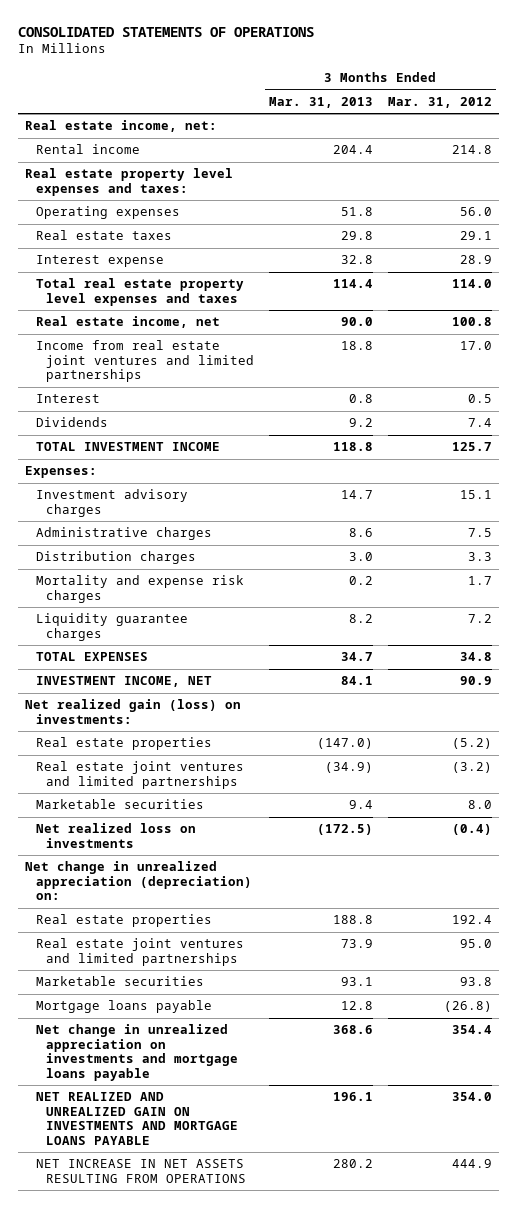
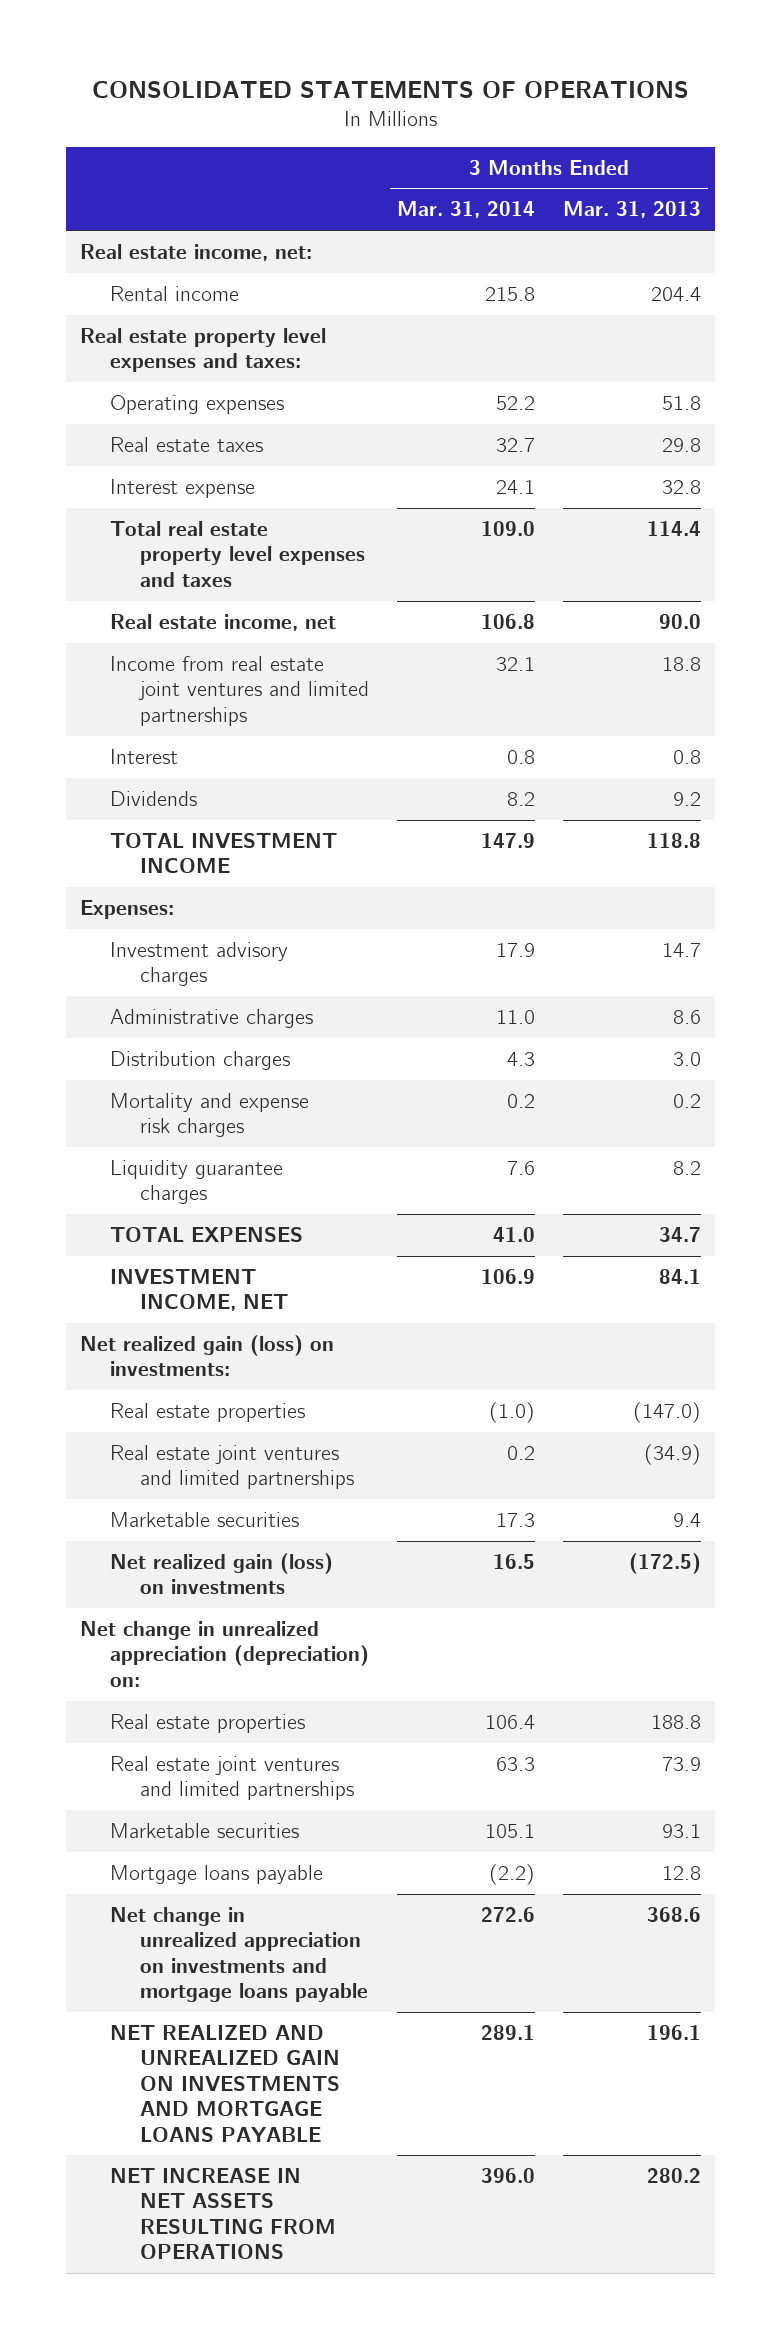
- | 3 Months Ended Mar. 31, 2013 | 3 Months Ended Mar. 31, 2012
+ | 3 Months Ended Mar. 31, 2014 | 3 Months Ended Mar. 31, 2013
- Net realized loss on investments | (172.5) | (0.4)
+ Net realized gain (loss) on investments | 16.5 | (172.5)

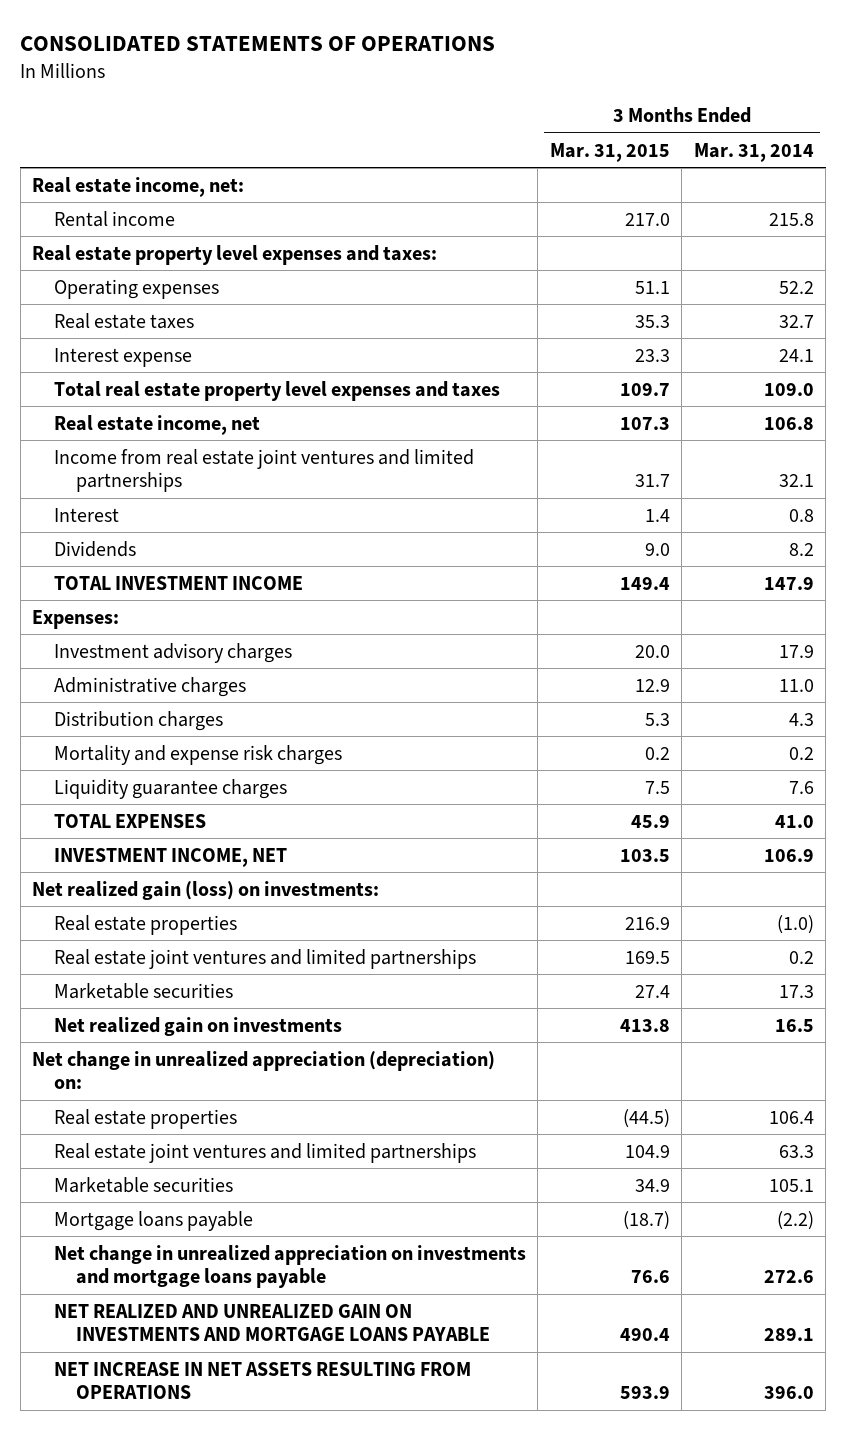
- | 3 Months Ended Mar. 31, 2014 | 3 Months Ended Mar. 31, 2013
+ | 3 Months Ended Mar. 31, 2015 | 3 Months Ended Mar. 31, 2014
- Net realized gain (loss) on investments | 16.5 | (172.5)
+ Net realized gain on investments | 413.8 | 16.5

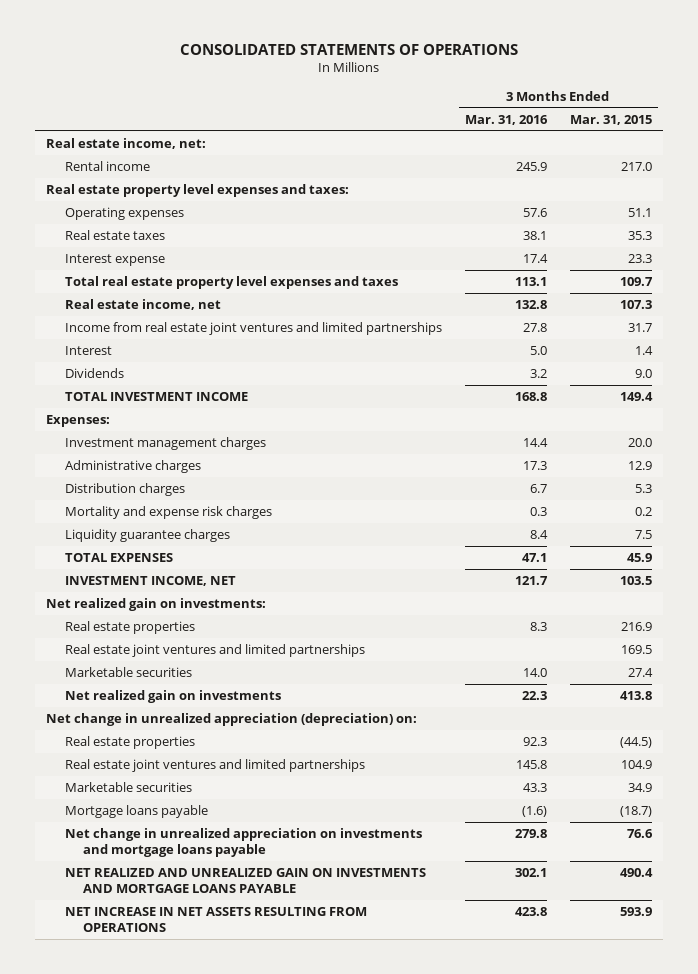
- | 3 Months Ended Mar. 31, 2015 | 3 Months Ended Mar. 31, 2014
+ | 3 Months Ended Mar. 31, 2016 | 3 Months Ended Mar. 31, 2015
- Investment advisory charges | 20.0 | 17.9
+ Investment management charges | 14.4 | 20.0
- Net realized gain (loss) on investments:
+ Net realized gain on investments:

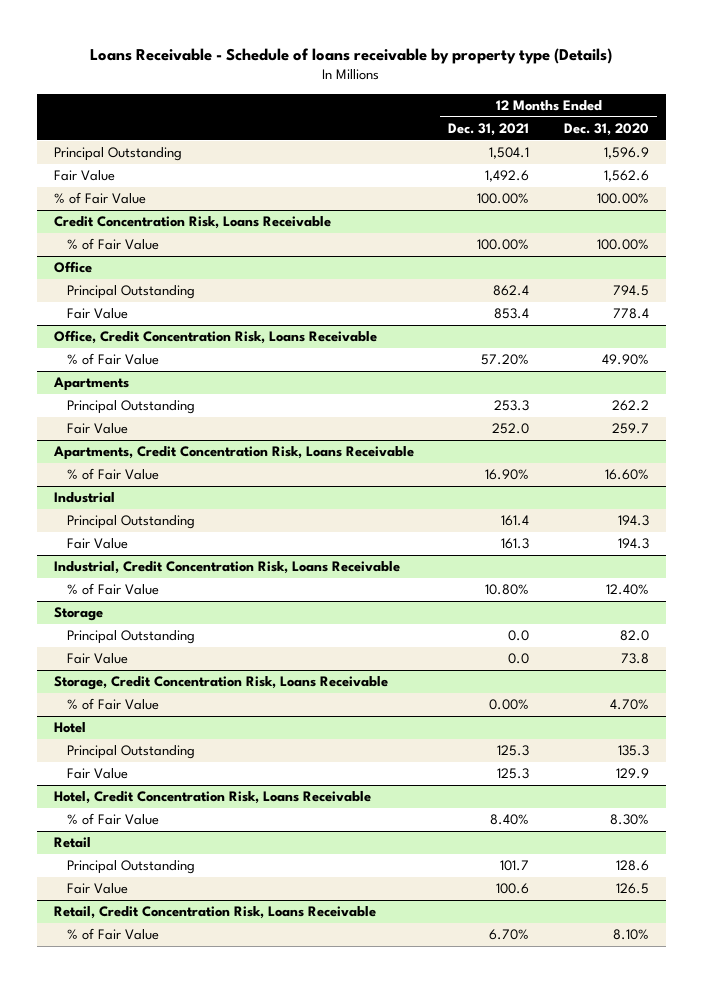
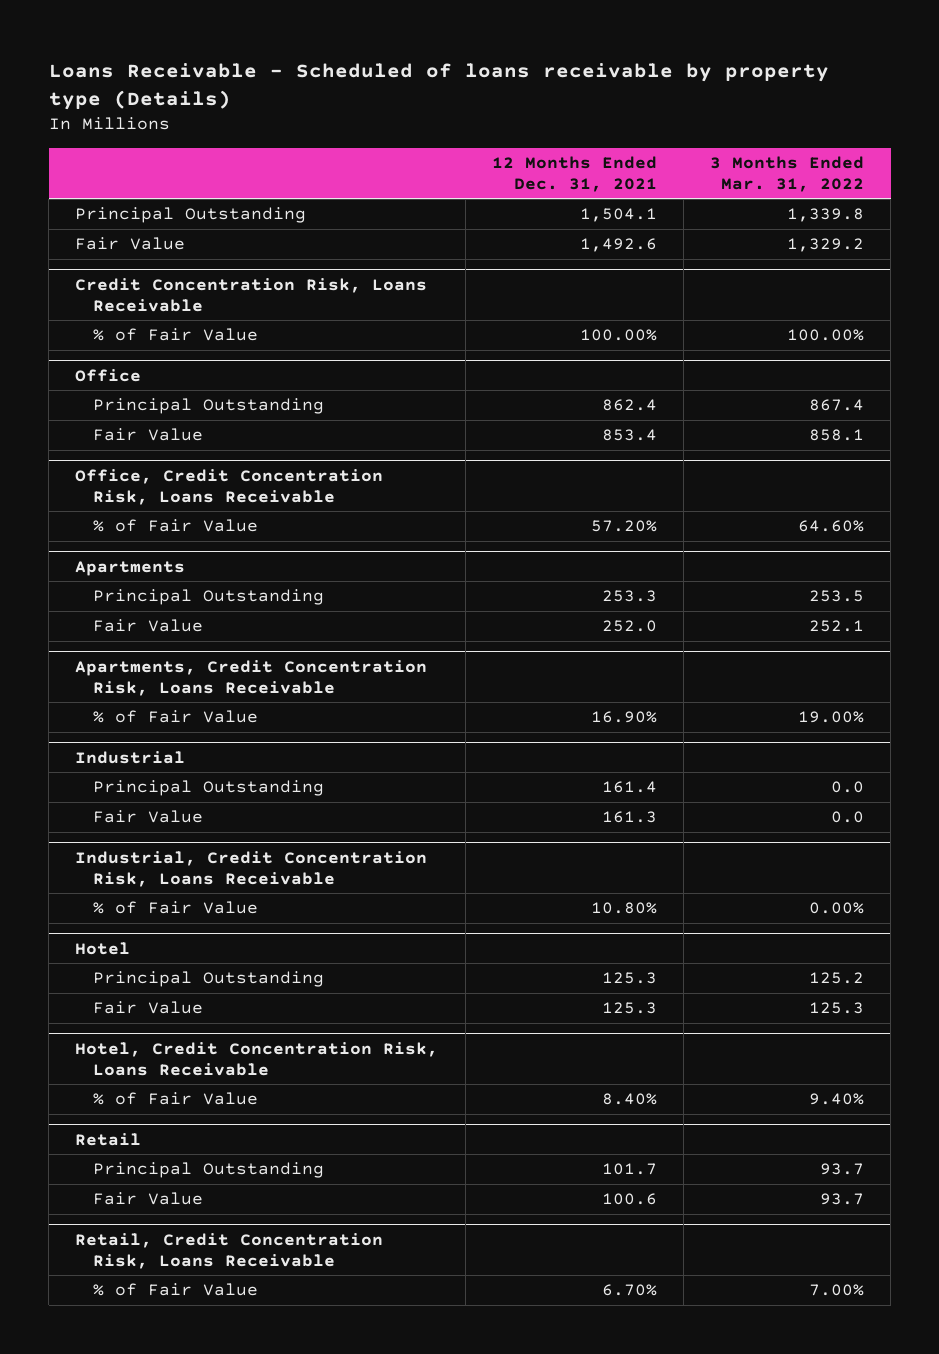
- Loans Receivable - Schedule of loans receivable by property type (Details)
+ Loans Receivable - Scheduled of loans receivable by property type (Details)
- | 12 Months Ended Dec. 31, 2021 | 12 Months Ended Dec. 31, 2020
+ | 12 Months Ended Dec. 31, 2021 | 3 Months Ended Mar. 31, 2022
- % of Fair Value | 100.00% | 100.00%
- Storage
- Principal Outstanding | 0.0 | 82.0
- Fair Value | 0.0 | 73.8
- Storage, Credit Concentration Risk, Loans Receivable
- % of Fair Value | 0.00% | 4.70%

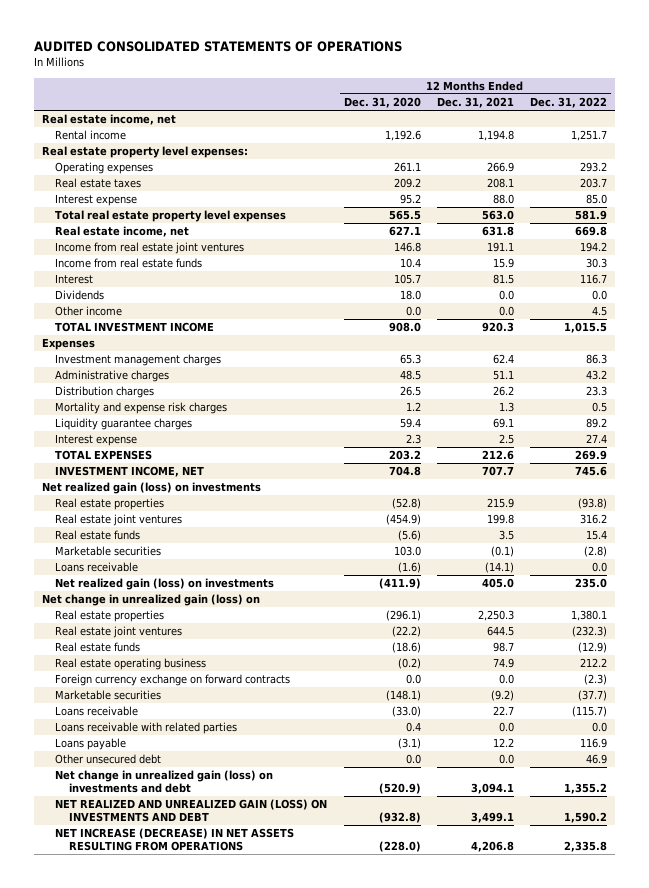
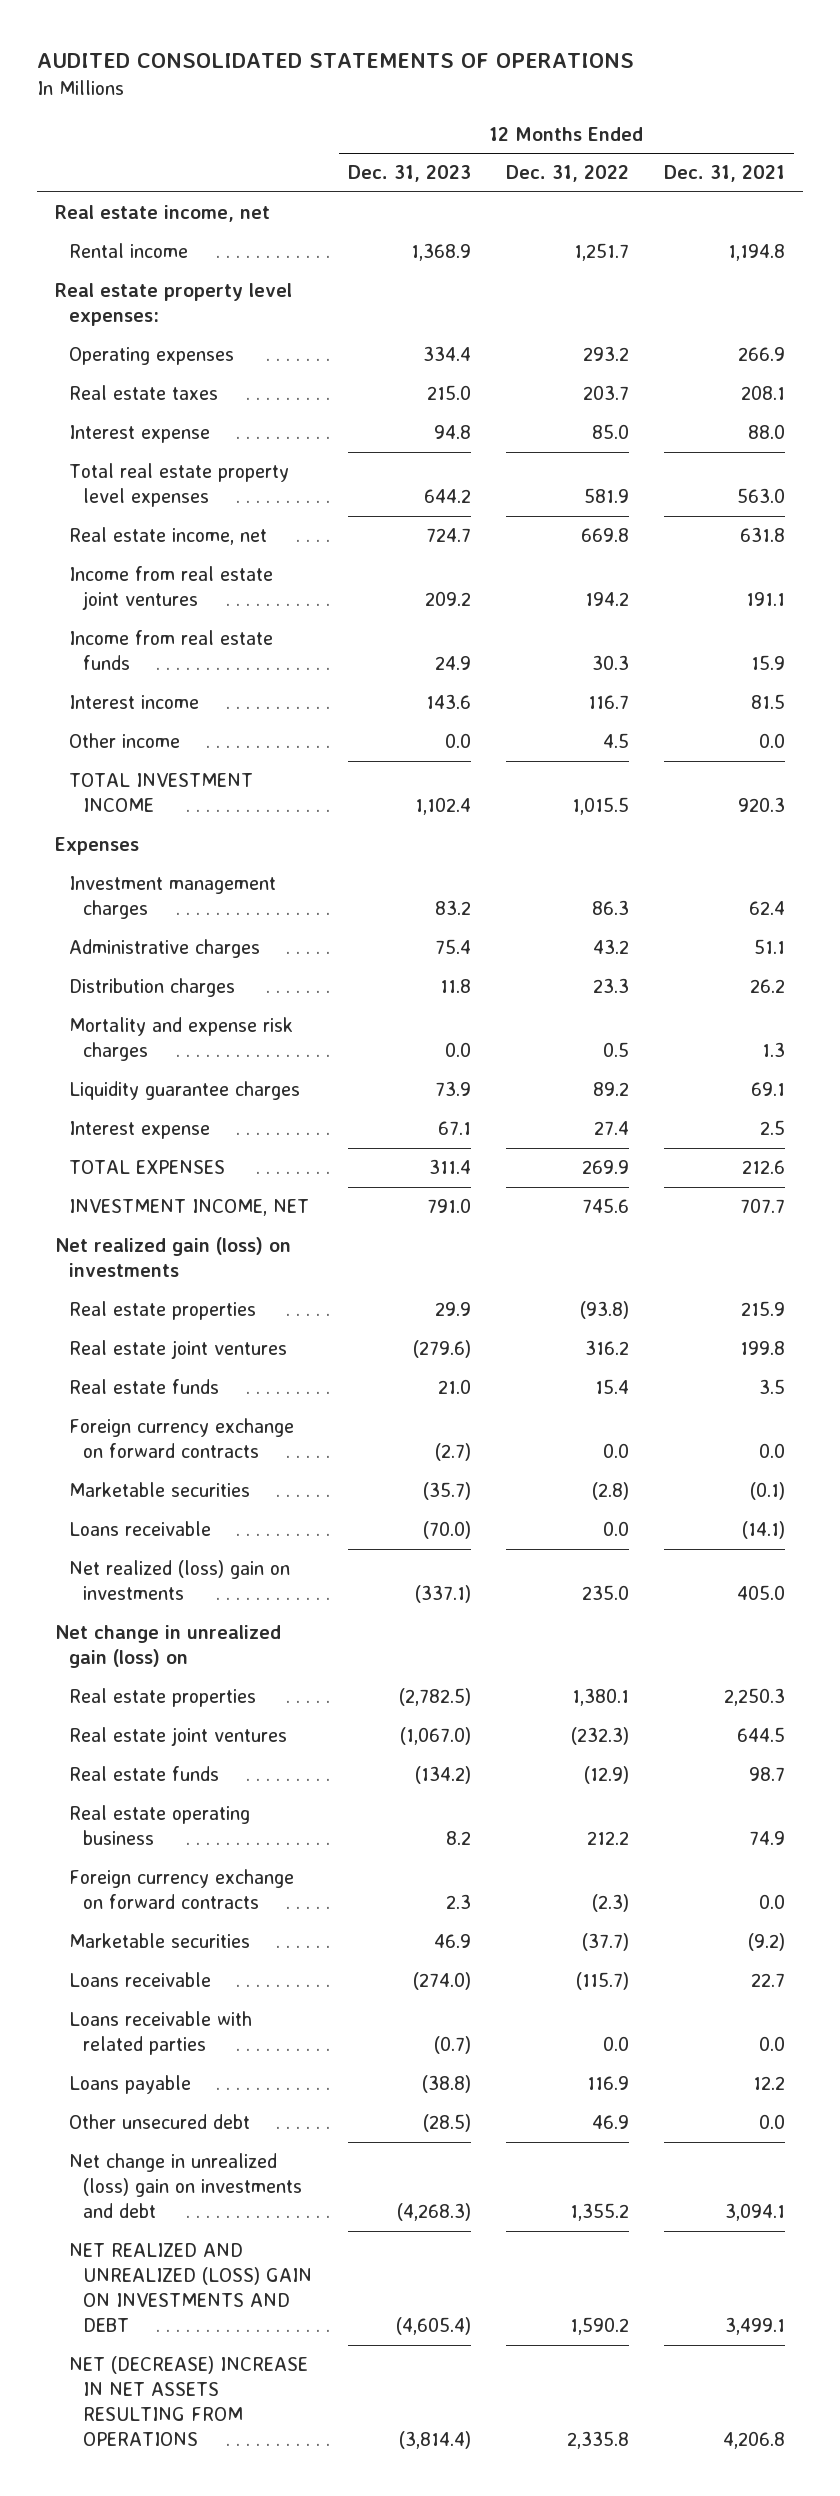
- | 12 Months Ended Dec. 31, 2020 | 12 Months Ended Dec. 31, 2021 | 12 Months Ended Dec. 31, 2022
+ | 12 Months Ended Dec. 31, 2023 | 12 Months Ended Dec. 31, 2022 | 12 Months Ended Dec. 31, 2021
- Interest | 105.7 | 81.5 | 116.7
- Dividends | 18.0 | 0.0 | 0.0
+ Interest income | 143.6 | 116.7 | 81.5
+ Foreign currency exchange on forward contracts | (2.7) | 0.0 | 0.0
- Net realized gain (loss) on investments | (411.9) | 405.0 | 235.0
+ Net realized (loss) gain on investments | (337.1) | 235.0 | 405.0
- Net change in unrealized gain (loss) on investments and debt | (520.9) | 3,094.1 | 1,355.2
- NET REALIZED AND UNREALIZED GAIN (LOSS) ON INVESTMENTS AND DEBT | (932.8) | 3,499.1 | 1,590.2
- NET INCREASE (DECREASE) IN NET ASSETS RESULTING FROM OPERATIONS | (228.0) | 4,206.8 | 2,335.8
+ Net change in unrealized (loss) gain on investments and debt | (4,268.3) | 1,355.2 | 3,094.1
+ NET REALIZED AND UNREALIZED (LOSS) GAIN ON INVESTMENTS AND DEBT | (4,605.4) | 1,590.2 | 3,499.1
+ NET (DECREASE) INCREASE IN NET ASSETS RESULTING FROM OPERATIONS | (3,814.4) | 2,335.8 | 4,206.8

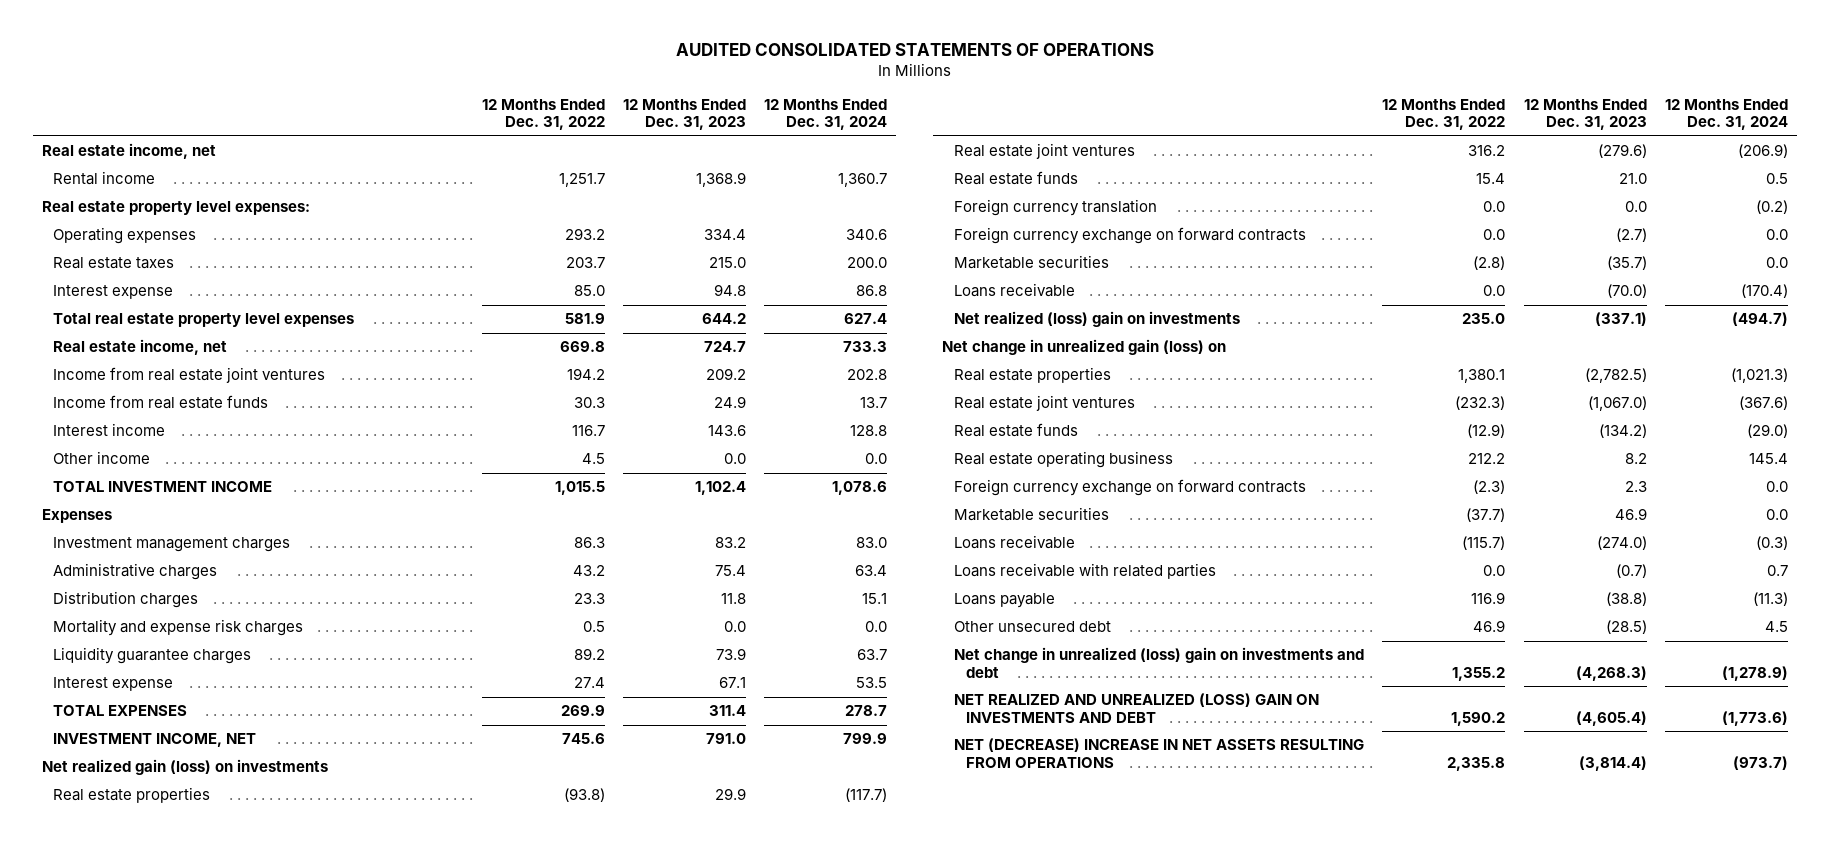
- | 12 Months Ended Dec. 31, 2023 | 12 Months Ended Dec. 31, 2022 | 12 Months Ended Dec. 31, 2021
+ | 12 Months Ended Dec. 31, 2022 | 12 Months Ended Dec. 31, 2023 | 12 Months Ended Dec. 31, 2024
+ Foreign currency translation | 0.0 | 0.0 | (0.2)

